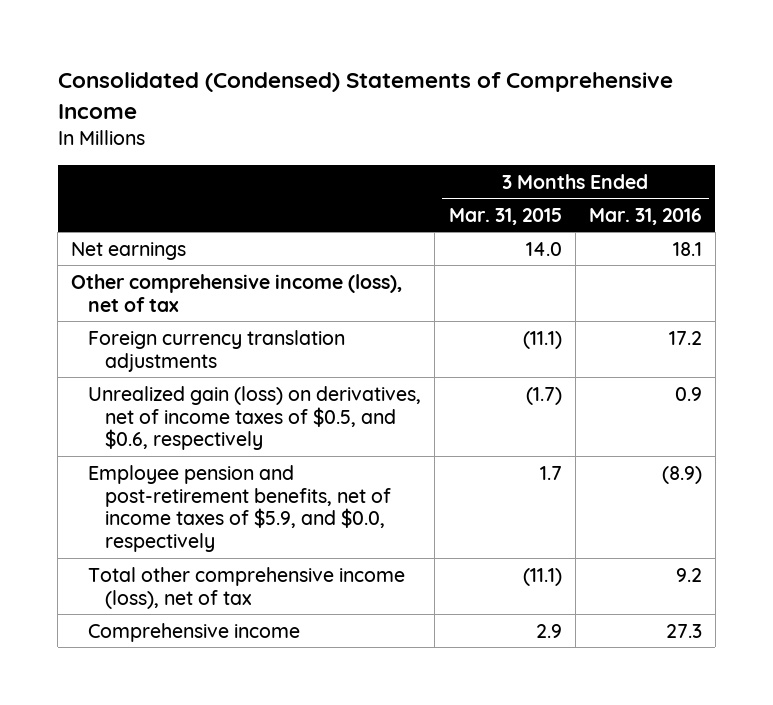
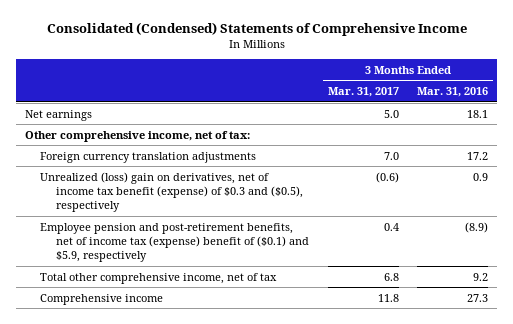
- | 3 Months Ended Mar. 31, 2015 | 3 Months Ended Mar. 31, 2016
+ | 3 Months Ended Mar. 31, 2017 | 3 Months Ended Mar. 31, 2016
- Other comprehensive income (loss), net of tax
+ Other comprehensive income, net of tax:
- Unrealized gain (loss) on derivatives, net of income taxes of $0.5, and $0.6, respectively | (1.7) | 0.9
- Employee pension and post-retirement benefits, net of income taxes of $5.9, and $0.0, respectively | 1.7 | (8.9)
- Total other comprehensive income (loss), net of tax | (11.1) | 9.2
+ Unrealized (loss) gain on derivatives, net of income tax benefit (expense) of $0.3 and ($0.5), respectively | (0.6) | 0.9
+ Employee pension and post-retirement benefits, net of income tax (expense) benefit of ($0.1) and $5.9, respectively | 0.4 | (8.9)
+ Total other comprehensive income, net of tax | 6.8 | 9.2

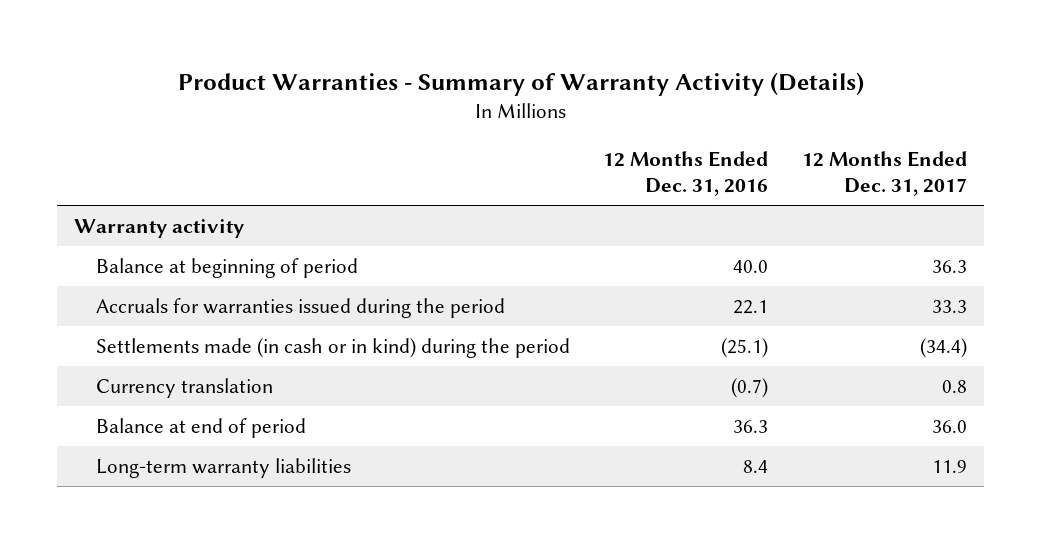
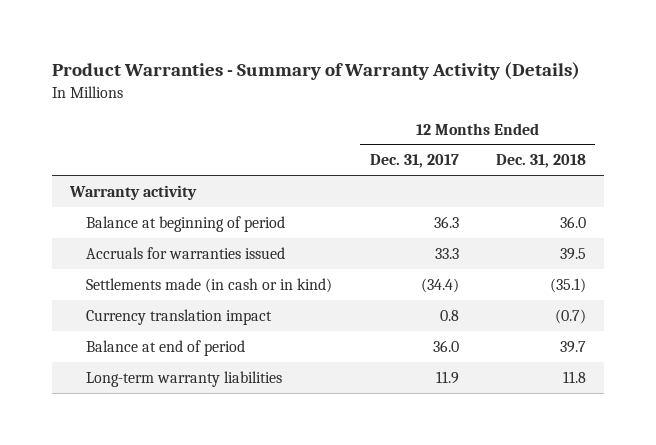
- | 12 Months Ended Dec. 31, 2016 | 12 Months Ended Dec. 31, 2017
+ | 12 Months Ended Dec. 31, 2017 | 12 Months Ended Dec. 31, 2018
- Accruals for warranties issued during the period | 22.1 | 33.3
- Settlements made (in cash or in kind) during the period | (25.1) | (34.4)
- Currency translation | (0.7) | 0.8
+ Accruals for warranties issued | 33.3 | 39.5
+ Settlements made (in cash or in kind) | (34.4) | (35.1)
+ Currency translation impact | 0.8 | (0.7)

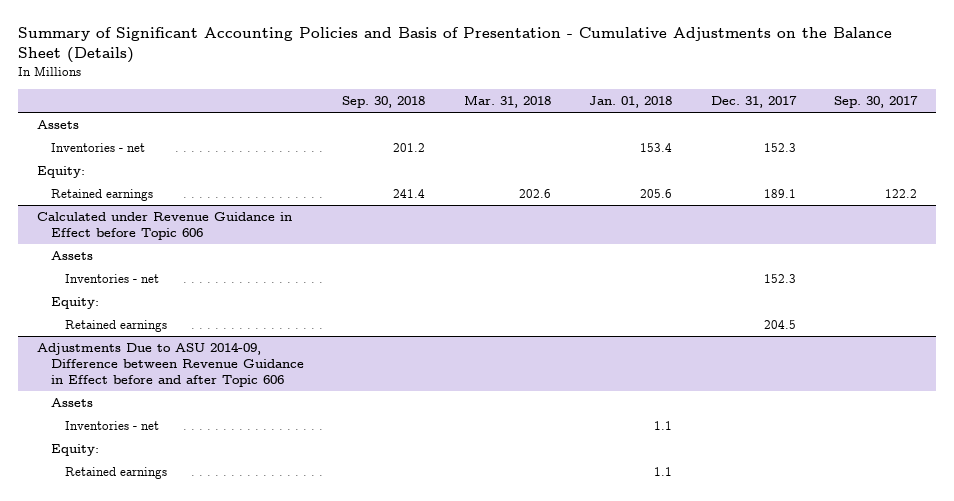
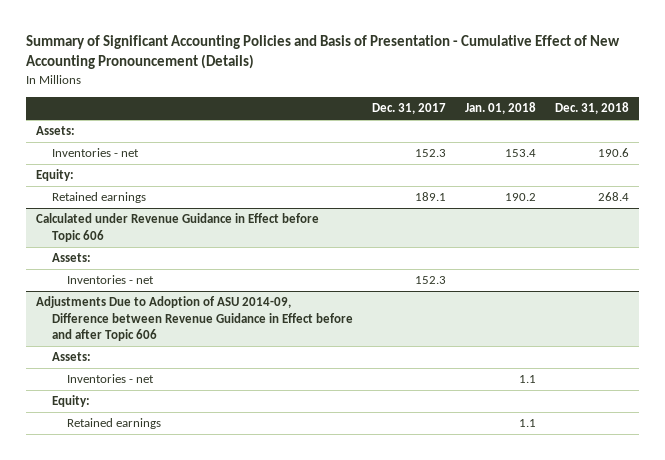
- Summary of Significant Accounting Policies and Basis of Presentation - Cumulative Adjustments on the Balance Sheet (Details)
+ Summary of Significant Accounting Policies and Basis of Presentation - Cumulative Effect of New Accounting Pronouncement (Details)
- | Sep. 30, 2018 | Mar. 31, 2018 | Jan. 01, 2018 | Dec. 31, 2017 | Sep. 30, 2017
+ | Dec. 31, 2017 | Jan. 01, 2018 | Dec. 31, 2018
- Assets
+ Assets:
- Retained earnings | 241.4 | 202.6 | 205.6 | 189.1 | 122.2
+ Retained earnings | 189.1 | 190.2 | 268.4
@ Calculated under Revenue Guidance in Effect before Topic 606
- Assets
+ Assets:
- Equity:
- Retained earnings | | | | 204.5 |
- Adjustments Due to ASU 2014-09, Difference between Revenue Guidance in Effect before and after Topic 606
- Assets
+ Adjustments Due to Adoption of ASU 2014-09, Difference between Revenue Guidance in Effect before and after Topic 606
+ Assets:

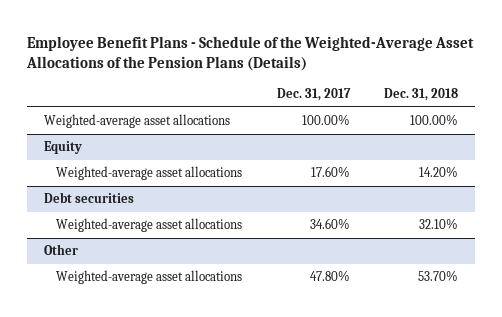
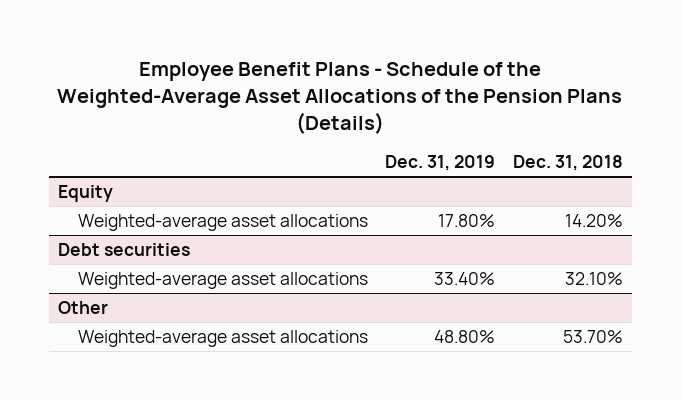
- | Dec. 31, 2017 | Dec. 31, 2018
+ | Dec. 31, 2019 | Dec. 31, 2018
- Weighted-average asset allocations | 100.00% | 100.00%

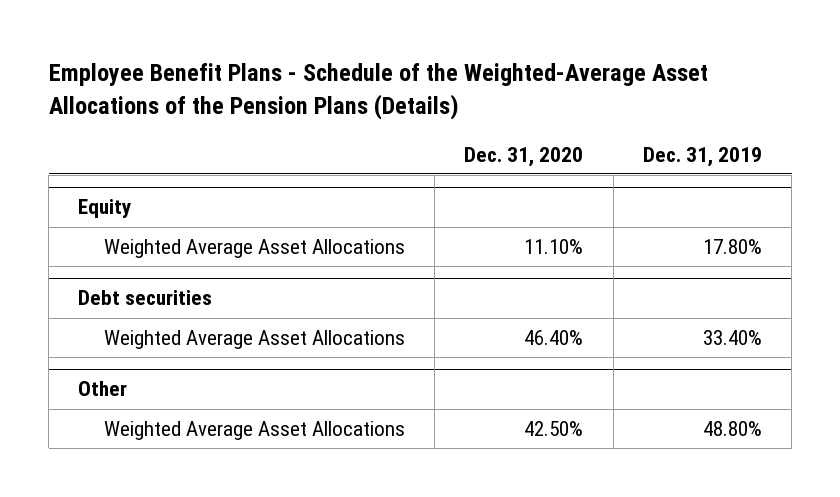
- | Dec. 31, 2019 | Dec. 31, 2018
+ | Dec. 31, 2020 | Dec. 31, 2019
@ Equity
- Weighted-average asset allocations | 17.80% | 14.20%
+ Weighted Average Asset Allocations | 11.10% | 17.80%
@ Debt securities
- Weighted-average asset allocations | 33.40% | 32.10%
+ Weighted Average Asset Allocations | 46.40% | 33.40%
@ Other
- Weighted-average asset allocations | 48.80% | 53.70%
+ Weighted Average Asset Allocations | 42.50% | 48.80%

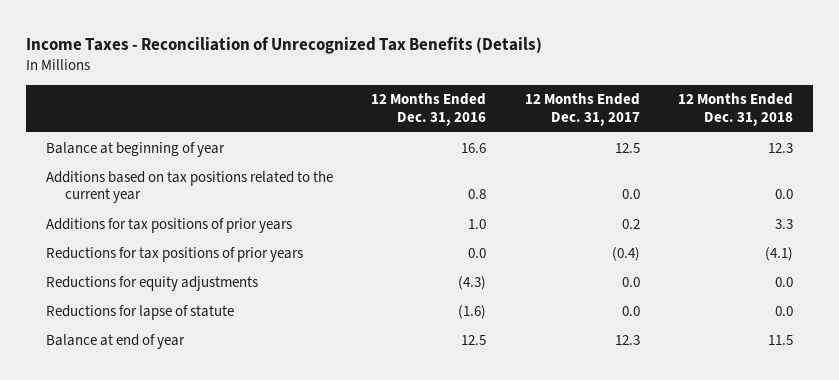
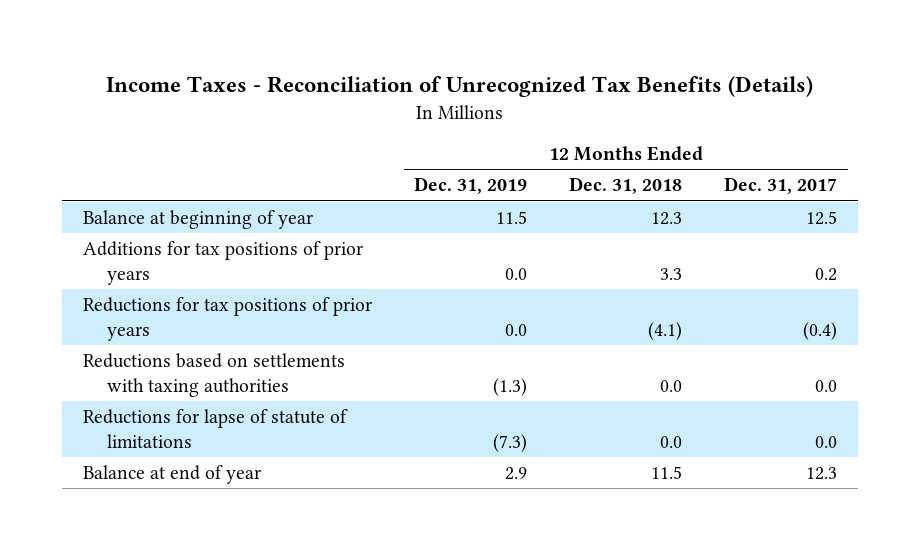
- | 12 Months Ended Dec. 31, 2016 | 12 Months Ended Dec. 31, 2017 | 12 Months Ended Dec. 31, 2018
+ | 12 Months Ended Dec. 31, 2019 | 12 Months Ended Dec. 31, 2018 | 12 Months Ended Dec. 31, 2017
- Additions based on tax positions related to the current year | 0.8 | 0.0 | 0.0
- Reductions for equity adjustments | (4.3) | 0.0 | 0.0
- Reductions for lapse of statute | (1.6) | 0.0 | 0.0
+ Reductions based on settlements with taxing authorities | (1.3) | 0.0 | 0.0
+ Reductions for lapse of statute of limitations | (7.3) | 0.0 | 0.0

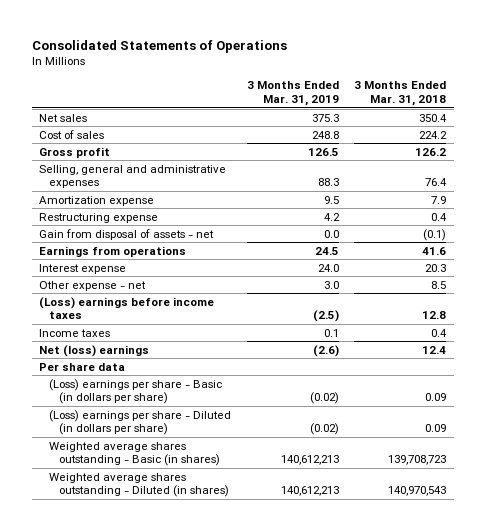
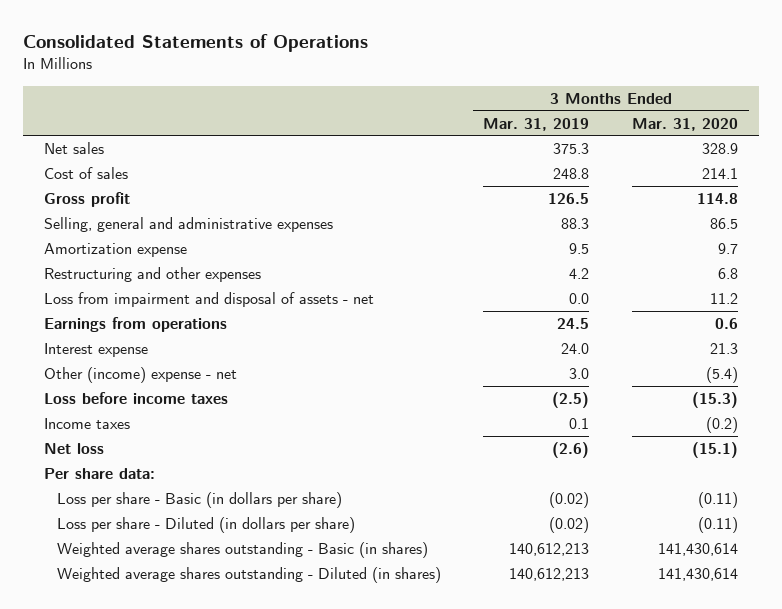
- | 3 Months Ended Mar. 31, 2019 | 3 Months Ended Mar. 31, 2018
+ | 3 Months Ended Mar. 31, 2019 | 3 Months Ended Mar. 31, 2020
- Restructuring expense | 4.2 | 0.4
- Gain from disposal of assets - net | 0.0 | (0.1)
+ Restructuring and other expenses | 4.2 | 6.8
+ Loss from impairment and disposal of assets - net | 0.0 | 11.2
- Other expense - net | 3.0 | 8.5
- (Loss) earnings before income taxes | (2.5) | 12.8
+ Other (income) expense - net | 3.0 | (5.4)
+ Loss before income taxes | (2.5) | (15.3)
- Net (loss) earnings | (2.6) | 12.4
- Per share data
- (Loss) earnings per share - Basic (in dollars per share) | (0.02) | 0.09
- (Loss) earnings per share - Diluted (in dollars per share) | (0.02) | 0.09
+ Net loss | (2.6) | (15.1)
+ Per share data:
+ Loss per share - Basic (in dollars per share) | (0.02) | (0.11)
+ Loss per share - Diluted (in dollars per share) | (0.02) | (0.11)

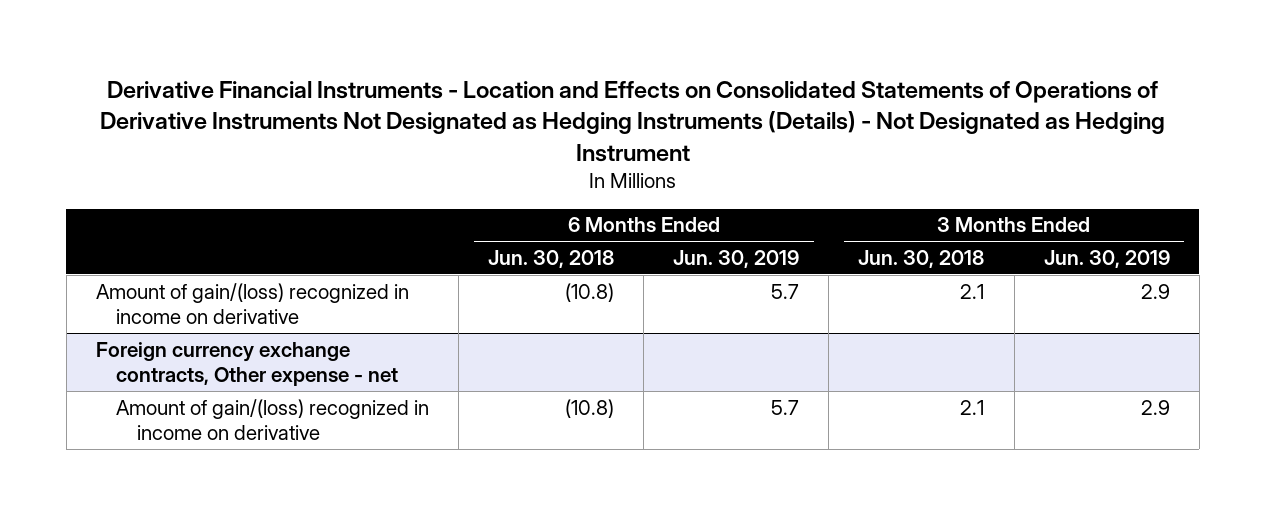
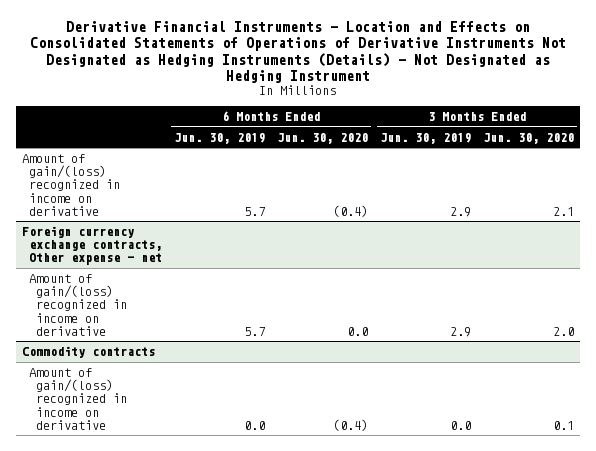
- | 6 Months Ended Jun. 30, 2018 | 6 Months Ended Jun. 30, 2019 | 3 Months Ended Jun. 30, 2018 | 3 Months Ended Jun. 30, 2019
+ | 6 Months Ended Jun. 30, 2019 | 6 Months Ended Jun. 30, 2020 | 3 Months Ended Jun. 30, 2019 | 3 Months Ended Jun. 30, 2020
+ Commodity contracts
+ Amount of gain/(loss) recognized in income on derivative | 0.0 | (0.4) | 0.0 | 0.1

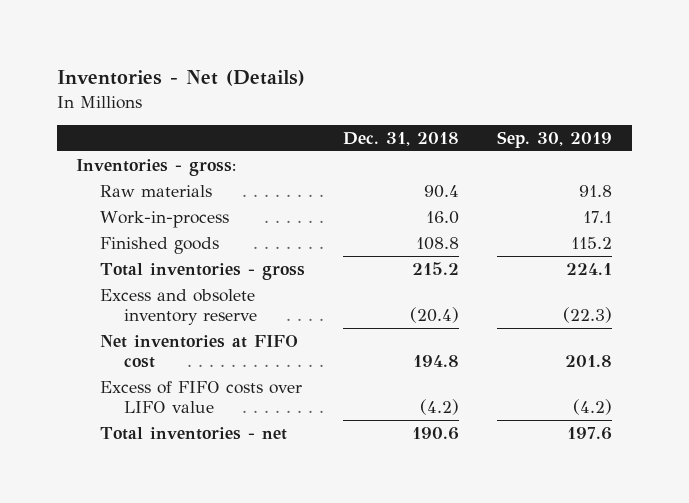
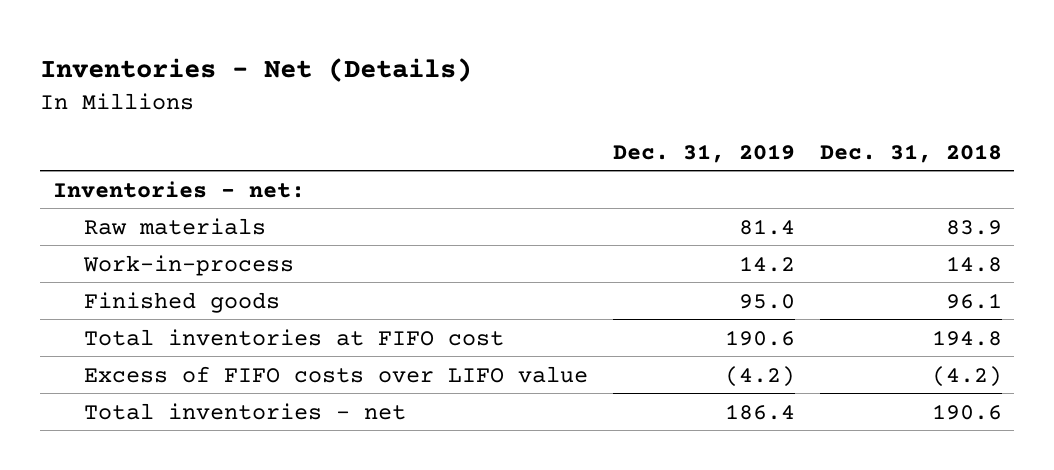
- | Dec. 31, 2018 | Sep. 30, 2019
+ | Dec. 31, 2019 | Dec. 31, 2018
- Inventories - gross:
- Raw materials | 90.4 | 91.8
- Work-in-process | 16.0 | 17.1
- Finished goods | 108.8 | 115.2
- Total inventories - gross | 215.2 | 224.1
- Excess and obsolete inventory reserve | (20.4) | (22.3)
- Net inventories at FIFO cost | 194.8 | 201.8
+ Inventories - net:
+ Raw materials | 81.4 | 83.9
+ Work-in-process | 14.2 | 14.8
+ Finished goods | 95.0 | 96.1
+ Total inventories at FIFO cost | 190.6 | 194.8

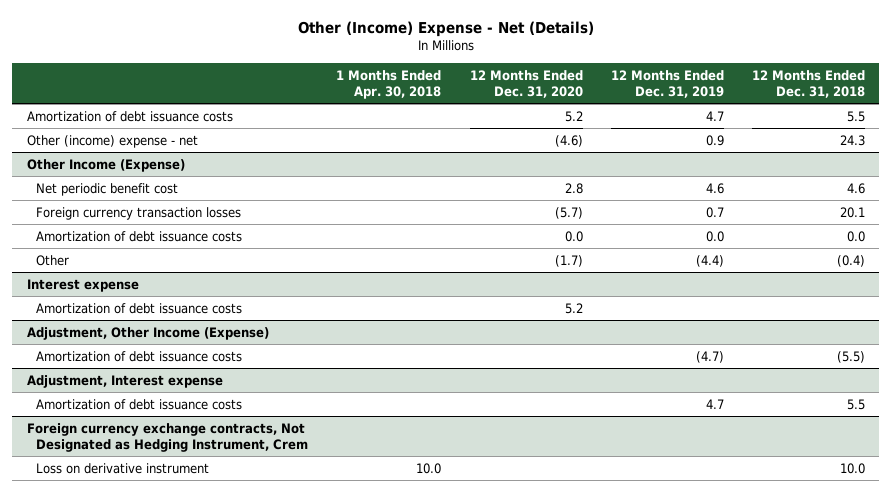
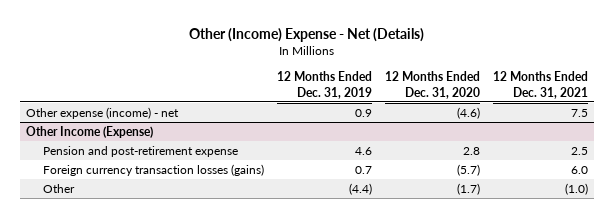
- | 1 Months Ended Apr. 30, 2018 | 12 Months Ended Dec. 31, 2020 | 12 Months Ended Dec. 31, 2019 | 12 Months Ended Dec. 31, 2018
+ | 12 Months Ended Dec. 31, 2019 | 12 Months Ended Dec. 31, 2020 | 12 Months Ended Dec. 31, 2021
- Amortization of debt issuance costs | | 5.2 | 4.7 | 5.5
- Other (income) expense - net | | (4.6) | 0.9 | 24.3
+ Other expense (income) - net | 0.9 | (4.6) | 7.5
@ Other Income (Expense)
- Net periodic benefit cost | | 2.8 | 4.6 | 4.6
- Foreign currency transaction losses | | (5.7) | 0.7 | 20.1
- Amortization of debt issuance costs | | 0.0 | 0.0 | 0.0
+ Pension and post-retirement expense | 4.6 | 2.8 | 2.5
+ Foreign currency transaction losses (gains) | 0.7 | (5.7) | 6.0
- Interest expense
- Amortization of debt issuance costs | | 5.2 | |
- Adjustment, Other Income (Expense)
- Amortization of debt issuance costs | | | (4.7) | (5.5)
- Adjustment, Interest expense
- Amortization of debt issuance costs | | | 4.7 | 5.5
- Foreign currency exchange contracts, Not Designated as Hedging Instrument, Crem
- Loss on derivative instrument | 10.0 | | | 10.0

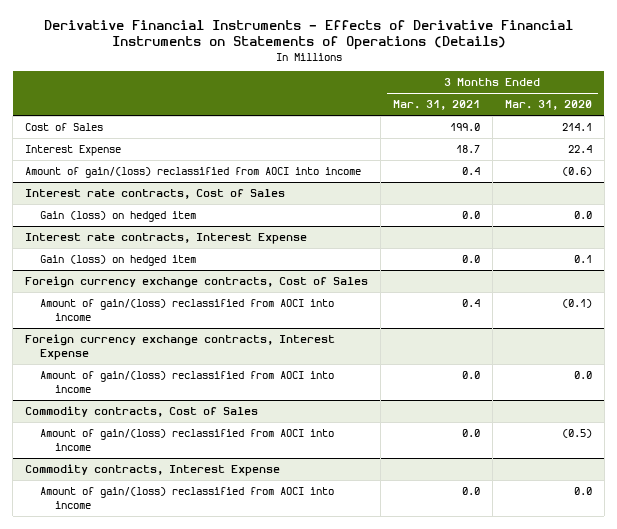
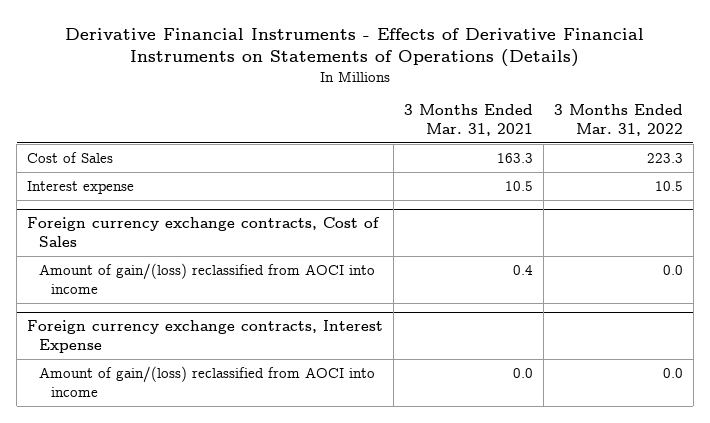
- | 3 Months Ended Mar. 31, 2021 | 3 Months Ended Mar. 31, 2020
+ | 3 Months Ended Mar. 31, 2021 | 3 Months Ended Mar. 31, 2022
- Cost of Sales | 199.0 | 214.1
- Interest Expense | 18.7 | 22.4
- Amount of gain/(loss) reclassified from AOCI into income | 0.4 | (0.6)
- Interest rate contracts, Cost of Sales
- Gain (loss) on hedged item | 0.0 | 0.0
- Interest rate contracts, Interest Expense
- Gain (loss) on hedged item | 0.0 | 0.1
+ Cost of Sales | 163.3 | 223.3
+ Interest expense | 10.5 | 10.5
- Commodity contracts, Cost of Sales
- Amount of gain/(loss) reclassified from AOCI into income | 0.0 | (0.5)
- Commodity contracts, Interest Expense
- Amount of gain/(loss) reclassified from AOCI into income | 0.0 | 0.0

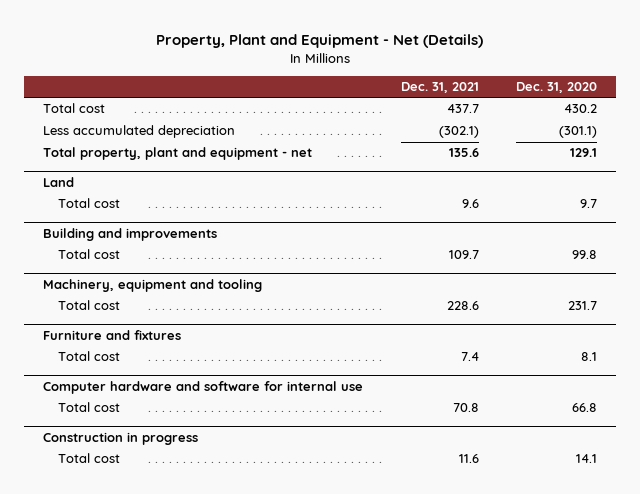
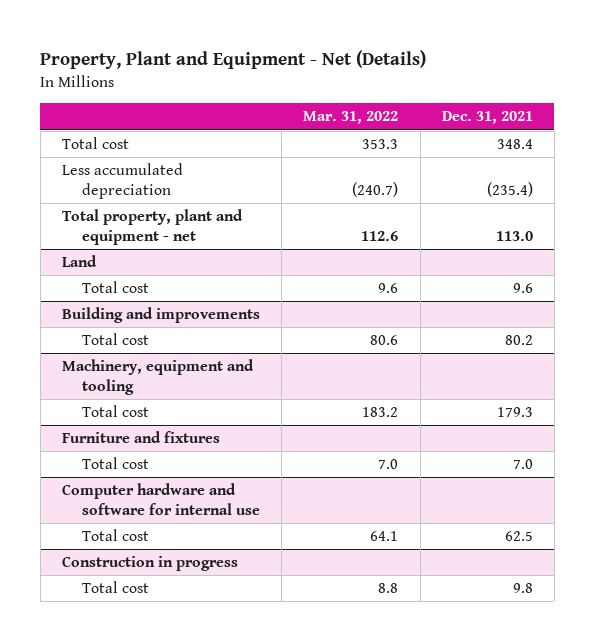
- | Dec. 31, 2021 | Dec. 31, 2020
+ | Mar. 31, 2022 | Dec. 31, 2021
- Total cost | 437.7 | 430.2
- Less accumulated depreciation | (302.1) | (301.1)
- Total property, plant and equipment - net | 135.6 | 129.1
+ Total cost | 353.3 | 348.4
+ Less accumulated depreciation | (240.7) | (235.4)
+ Total property, plant and equipment - net | 112.6 | 113.0
@ Building and improvements
- Total cost | 109.7 | 99.8
+ Total cost | 80.6 | 80.2
@ Machinery, equipment and tooling
- Total cost | 228.6 | 231.7
+ Total cost | 183.2 | 179.3
@ Furniture and fixtures
- Total cost | 7.4 | 8.1
+ Total cost | 7.0 | 7.0
@ Computer hardware and software for internal use
- Total cost | 70.8 | 66.8
+ Total cost | 64.1 | 62.5
@ Construction in progress
- Total cost | 11.6 | 14.1
+ Total cost | 8.8 | 9.8

